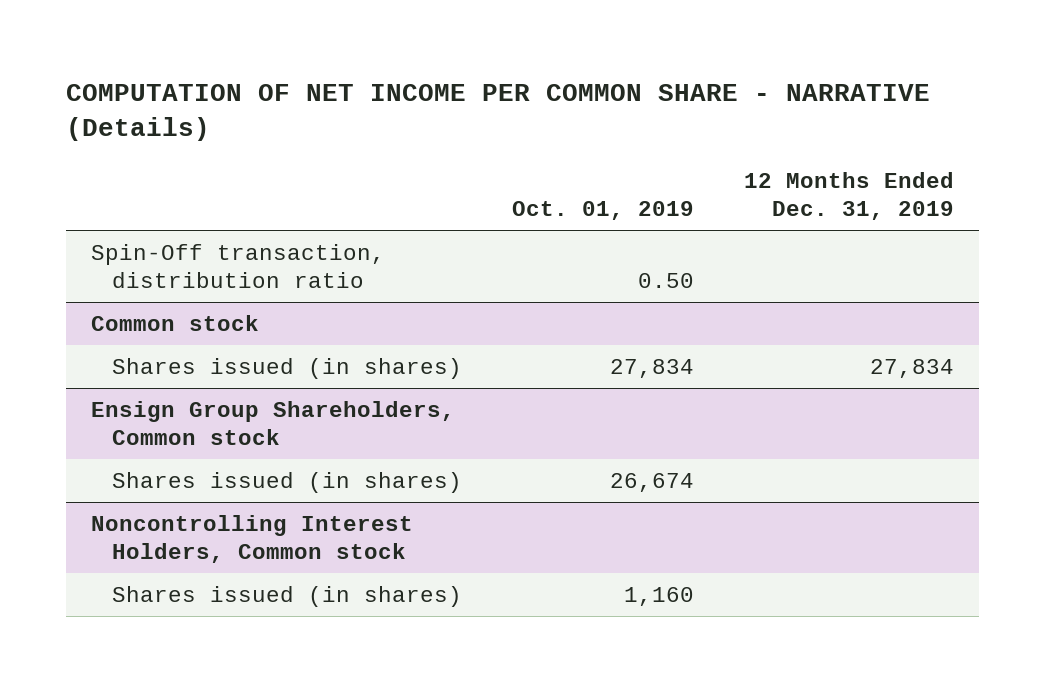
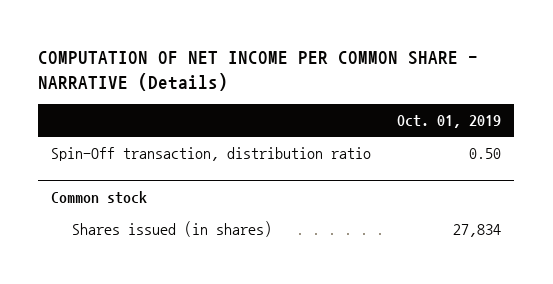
- | Oct. 01, 2019 | 12 Months Ended Dec. 31, 2019
+ | Oct. 01, 2019
- Ensign Group Shareholders, Common stock
- Shares issued (in shares) | 26,674 |
- Noncontrolling Interest Holders, Common stock
- Shares issued (in shares) | 1,160 |

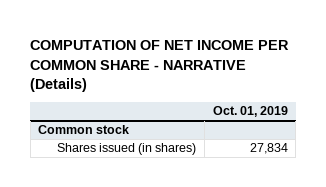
- Spin-Off transaction, distribution ratio | 0.50

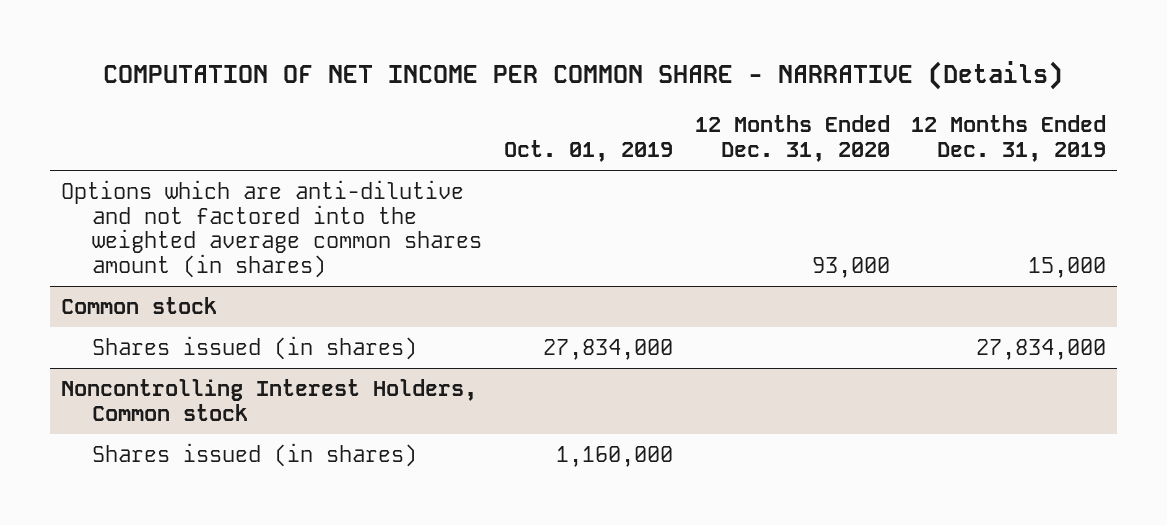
- | Oct. 01, 2019
+ | Oct. 01, 2019 | 12 Months Ended Dec. 31, 2020 | 12 Months Ended Dec. 31, 2019
+ Options which are anti-dilutive and not factored into the weighted average common shares amount (in shares) | | 93,000 | 15,000
@ Common stock
- Shares issued (in shares) | 27,834
+ Shares issued (in shares) | 27,834,000 | | 27,834,000
+ Noncontrolling Interest Holders, Common stock
+ Shares issued (in shares) | 1,160,000 | |

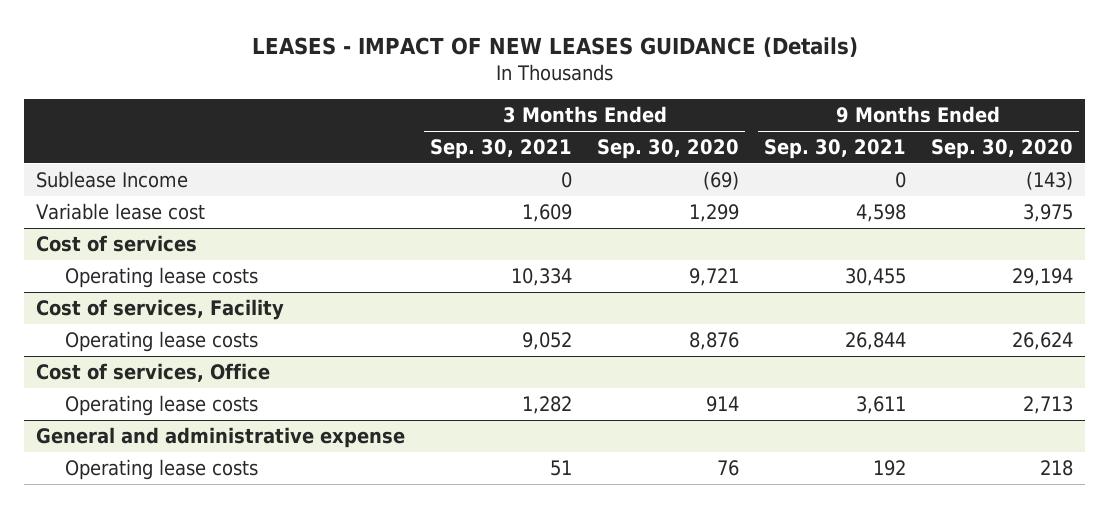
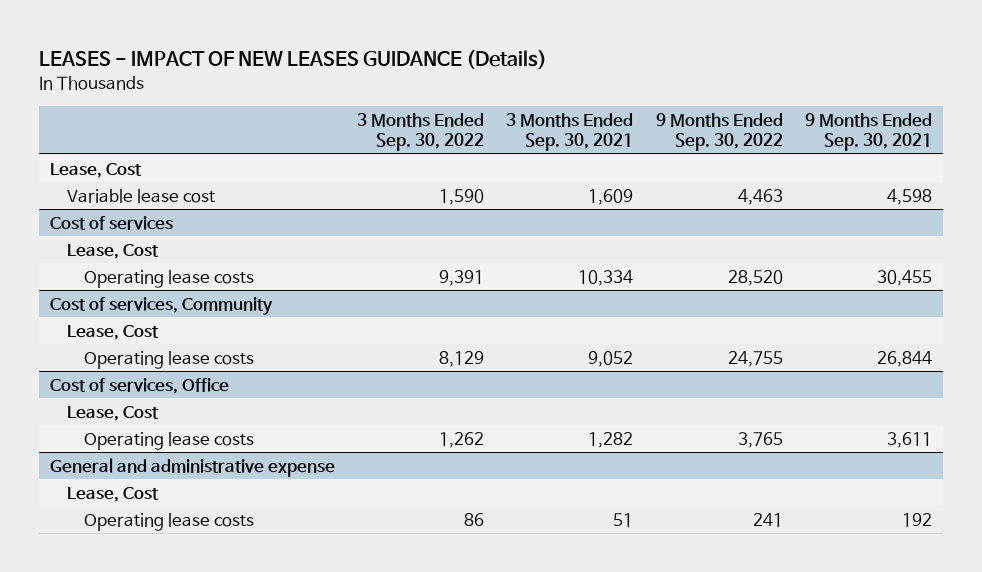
- | 3 Months Ended Sep. 30, 2021 | 3 Months Ended Sep. 30, 2020 | 9 Months Ended Sep. 30, 2021 | 9 Months Ended Sep. 30, 2020
+ | 3 Months Ended Sep. 30, 2022 | 3 Months Ended Sep. 30, 2021 | 9 Months Ended Sep. 30, 2022 | 9 Months Ended Sep. 30, 2021
- Sublease Income | 0 | (69) | 0 | (143)
+ Lease, Cost
@ Cost of services
+ Lease, Cost
- Cost of services, Facility
+ Cost of services, Community
+ Lease, Cost
@ Cost of services, Office
+ Lease, Cost
@ General and administrative expense
+ Lease, Cost

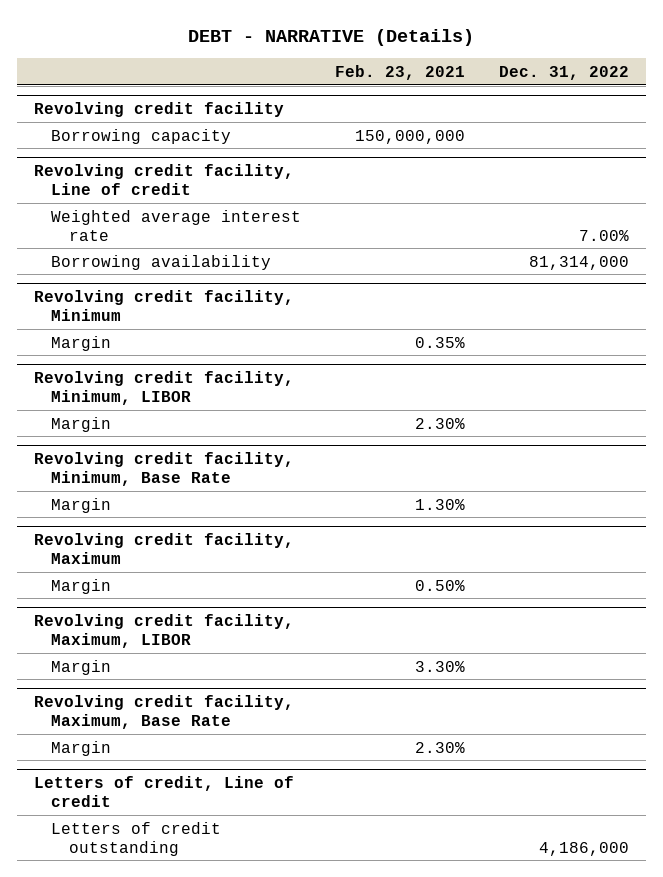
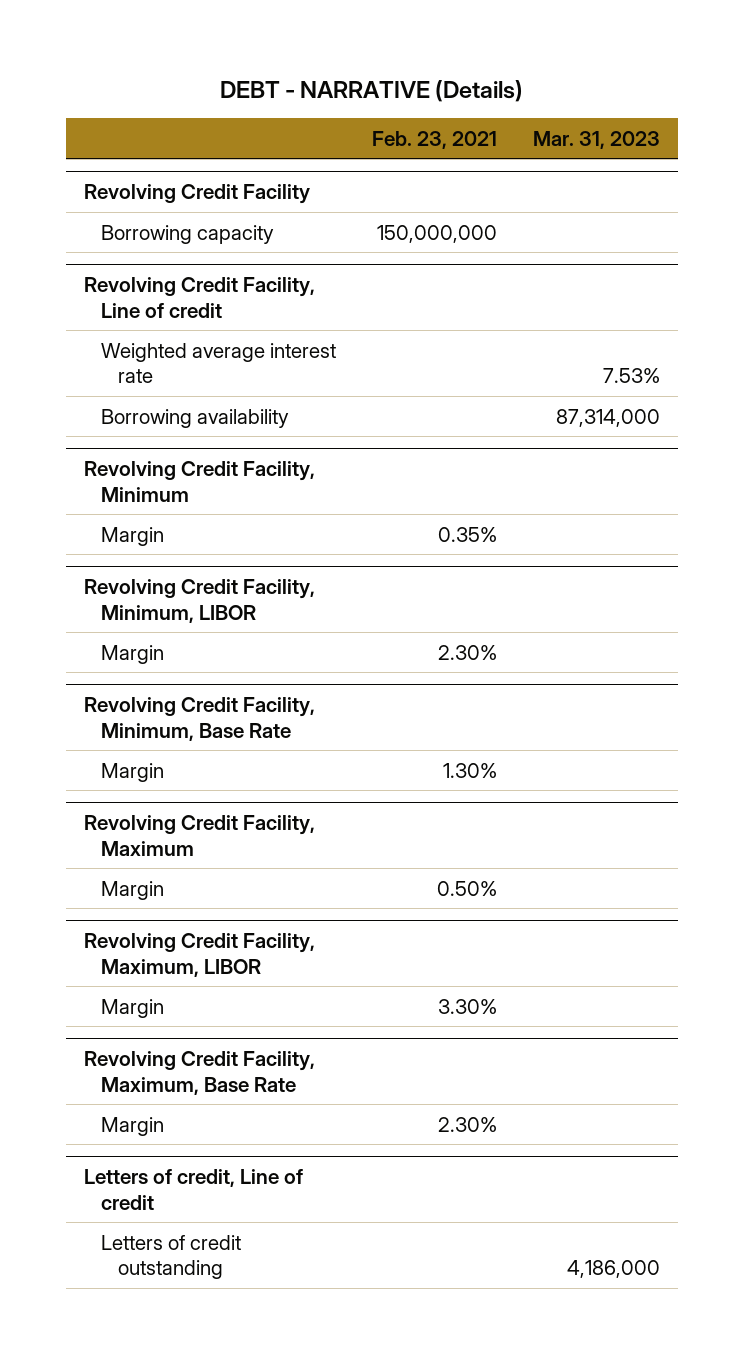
- | Feb. 23, 2021 | Dec. 31, 2022
+ | Feb. 23, 2021 | Mar. 31, 2023
- Revolving credit facility
+ Revolving Credit Facility
- Revolving credit facility, Line of credit
+ Revolving Credit Facility, Line of credit
- Revolving credit facility, Minimum
+ Revolving Credit Facility, Minimum
- Revolving credit facility, Minimum, LIBOR
+ Revolving Credit Facility, Minimum, LIBOR
- Revolving credit facility, Minimum, Base Rate
+ Revolving Credit Facility, Minimum, Base Rate
- Revolving credit facility, Maximum
+ Revolving Credit Facility, Maximum
- Revolving credit facility, Maximum, LIBOR
+ Revolving Credit Facility, Maximum, LIBOR
- Revolving credit facility, Maximum, Base Rate
+ Revolving Credit Facility, Maximum, Base Rate

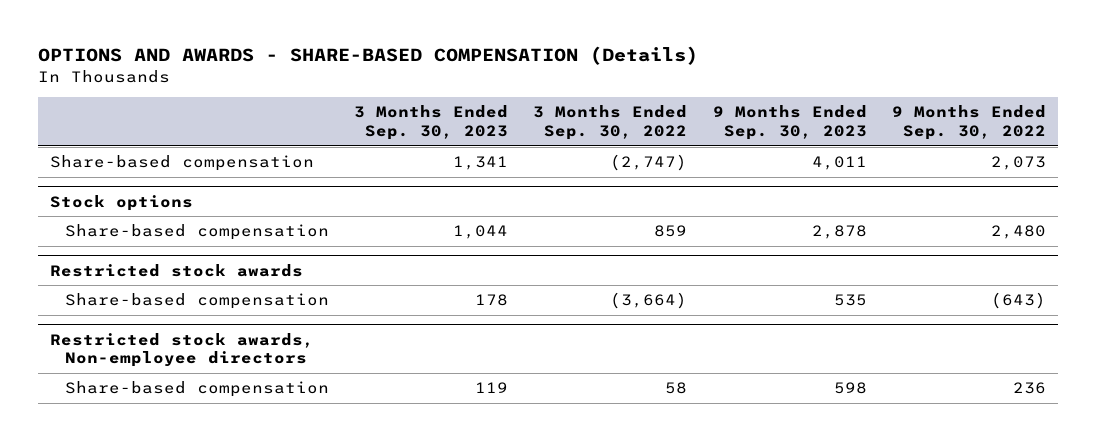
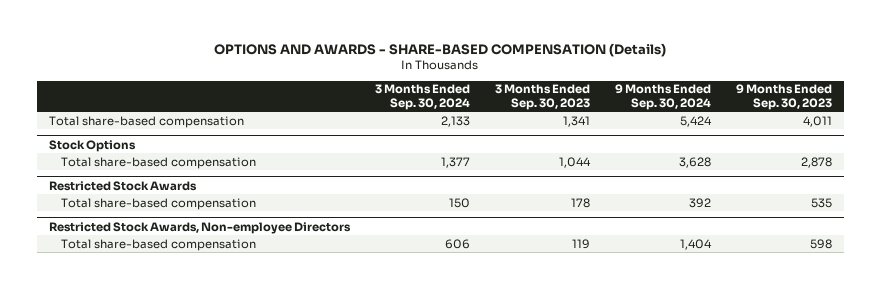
- | 3 Months Ended Sep. 30, 2023 | 3 Months Ended Sep. 30, 2022 | 9 Months Ended Sep. 30, 2023 | 9 Months Ended Sep. 30, 2022
+ | 3 Months Ended Sep. 30, 2024 | 3 Months Ended Sep. 30, 2023 | 9 Months Ended Sep. 30, 2024 | 9 Months Ended Sep. 30, 2023
- Share-based compensation | 1,341 | (2,747) | 4,011 | 2,073
- Stock options
- Share-based compensation | 1,044 | 859 | 2,878 | 2,480
- Restricted stock awards
- Share-based compensation | 178 | (3,664) | 535 | (643)
- Restricted stock awards, Non-employee directors
- Share-based compensation | 119 | 58 | 598 | 236
+ Total share-based compensation | 2,133 | 1,341 | 5,424 | 4,011
+ Stock Options
+ Total share-based compensation | 1,377 | 1,044 | 3,628 | 2,878
+ Restricted Stock Awards
+ Total share-based compensation | 150 | 178 | 392 | 535
+ Restricted Stock Awards, Non-employee Directors
+ Total share-based compensation | 606 | 119 | 1,404 | 598

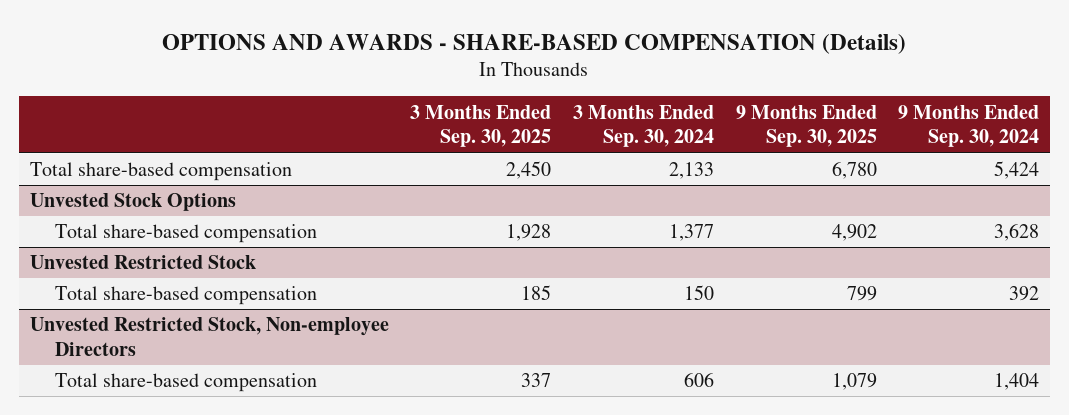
- | 3 Months Ended Sep. 30, 2024 | 3 Months Ended Sep. 30, 2023 | 9 Months Ended Sep. 30, 2024 | 9 Months Ended Sep. 30, 2023
+ | 3 Months Ended Sep. 30, 2025 | 3 Months Ended Sep. 30, 2024 | 9 Months Ended Sep. 30, 2025 | 9 Months Ended Sep. 30, 2024
- Stock Options
+ Unvested Stock Options
- Restricted Stock Awards
+ Unvested Restricted Stock
- Restricted Stock Awards, Non-employee Directors
+ Unvested Restricted Stock, Non-employee Directors

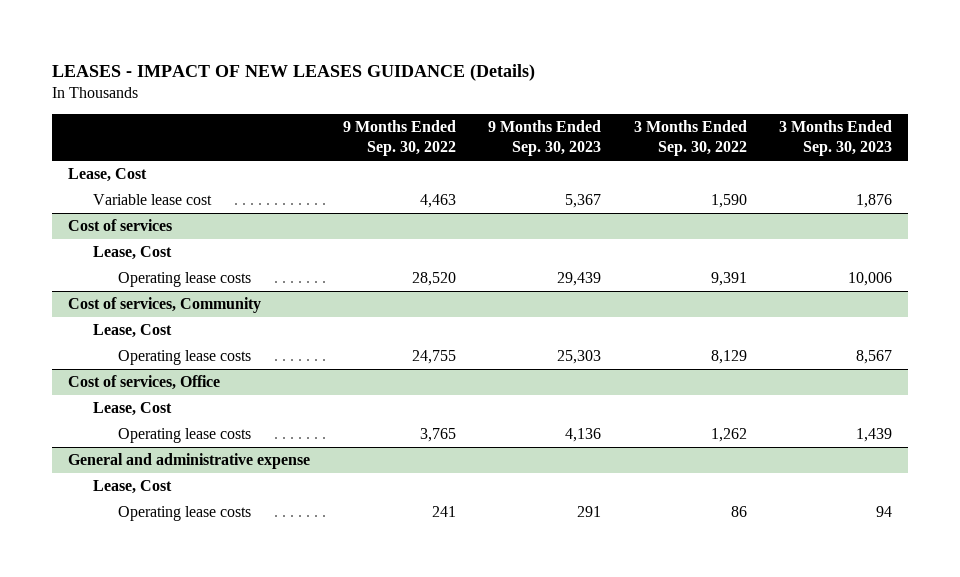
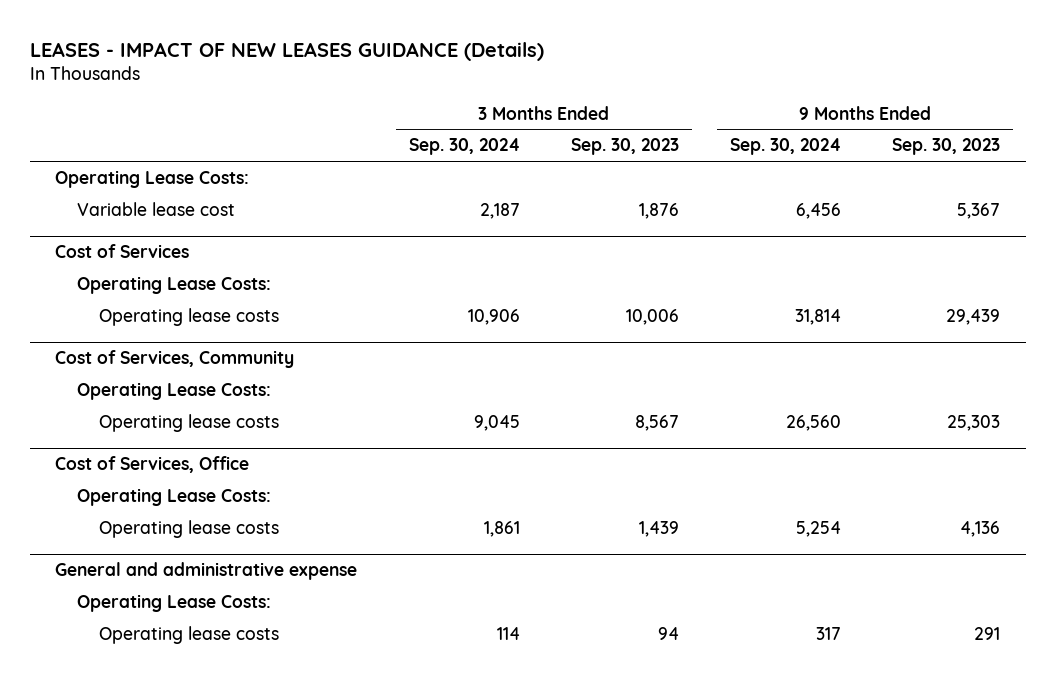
- | 9 Months Ended Sep. 30, 2022 | 9 Months Ended Sep. 30, 2023 | 3 Months Ended Sep. 30, 2022 | 3 Months Ended Sep. 30, 2023
+ | 3 Months Ended Sep. 30, 2024 | 3 Months Ended Sep. 30, 2023 | 9 Months Ended Sep. 30, 2024 | 9 Months Ended Sep. 30, 2023
- Lease, Cost
+ Operating Lease Costs:
- Cost of services
- Lease, Cost
+ Cost of Services
+ Operating Lease Costs:
- Cost of services, Community
- Lease, Cost
+ Cost of Services, Community
+ Operating Lease Costs:
- Cost of services, Office
- Lease, Cost
+ Cost of Services, Office
+ Operating Lease Costs:
@ General and administrative expense
- Lease, Cost
+ Operating Lease Costs:

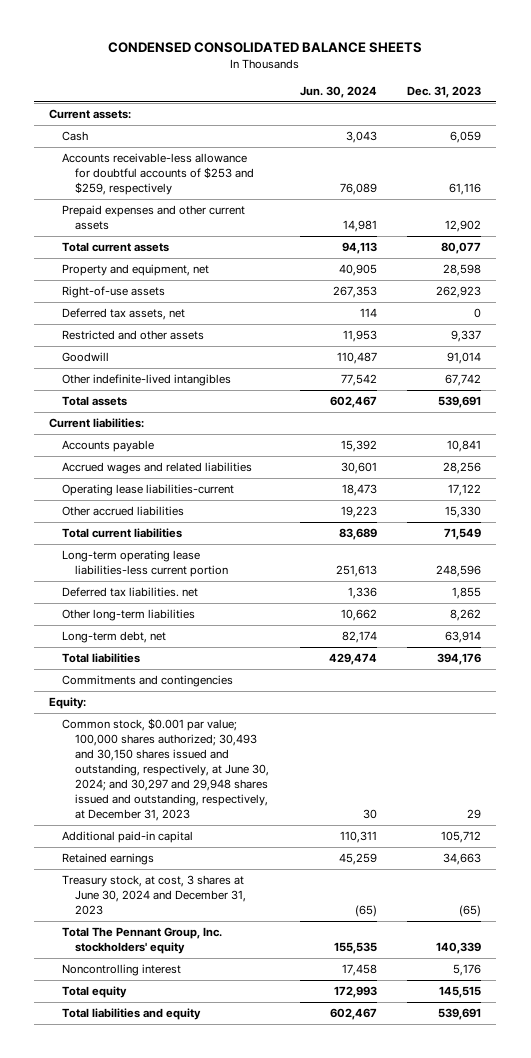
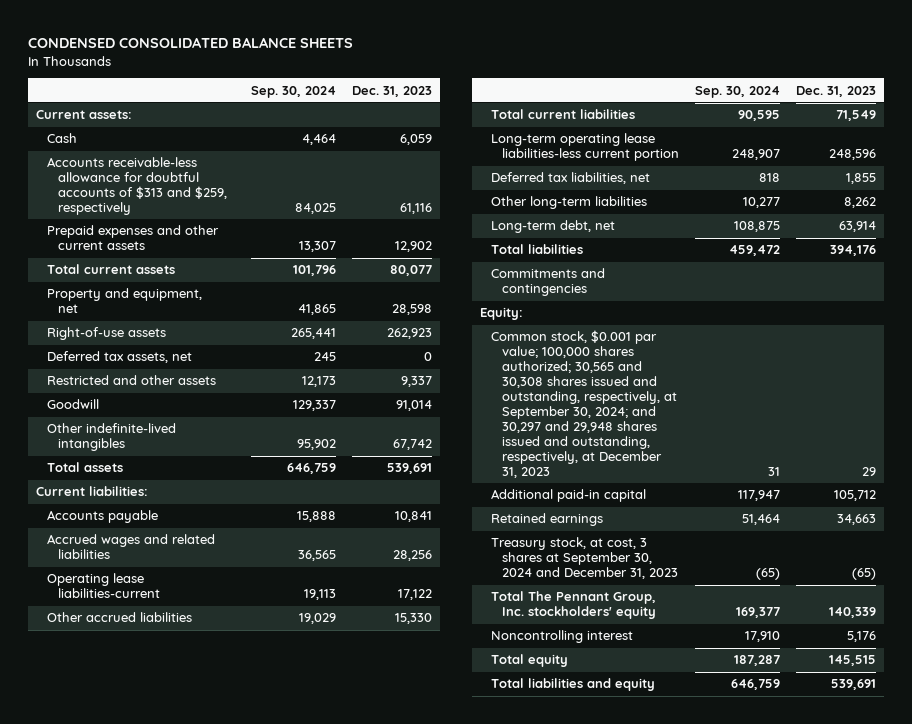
- | Jun. 30, 2024 | Dec. 31, 2023
+ | Sep. 30, 2024 | Dec. 31, 2023
- Accounts receivable-less allowance for doubtful accounts of $253 and $259, respectively | 76,089 | 61,116
+ Accounts receivable-less allowance for doubtful accounts of $313 and $259, respectively | 84,025 | 61,116
- Deferred tax liabilities. net | 1,336 | 1,855
+ Deferred tax liabilities, net | 818 | 1,855
- Common stock, $0.001 par value; 100,000 shares authorized; 30,493 and 30,150 shares issued and outstanding, respectively, at June 30, 2024; and 30,297 and 29,948 shares issued and outstanding, respectively, at December 31, 2023 | 30 | 29
+ Common stock, $0.001 par value; 100,000 shares authorized; 30,565 and 30,308 shares issued and outstanding, respectively, at September 30, 2024; and 30,297 and 29,948 shares issued and outstanding, respectively, at December 31, 2023 | 31 | 29
- Treasury stock, at cost, 3 shares at June 30, 2024 and December 31, 2023 | (65) | (65)
+ Treasury stock, at cost, 3 shares at September 30, 2024 and December 31, 2023 | (65) | (65)

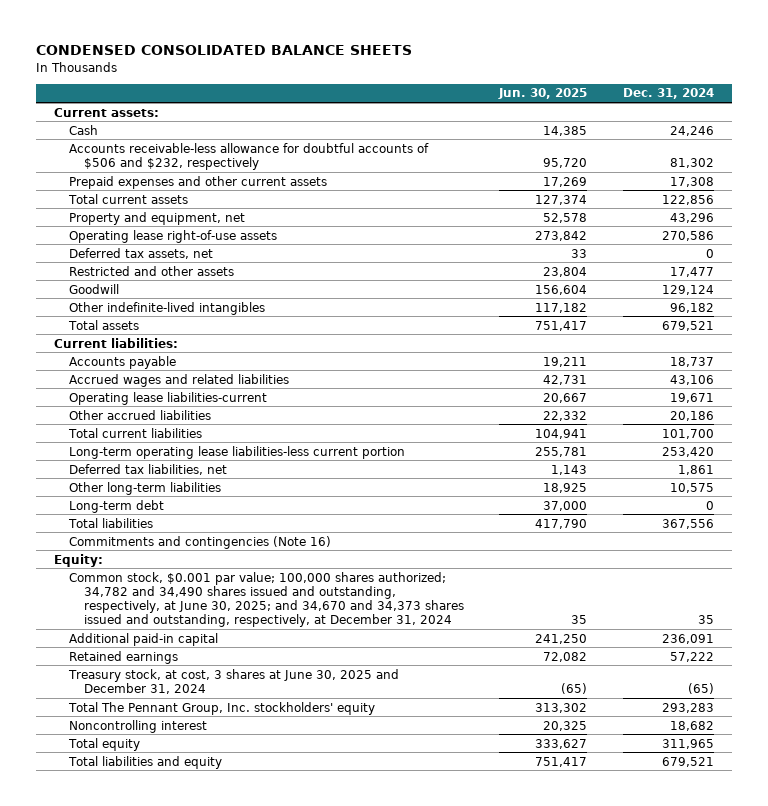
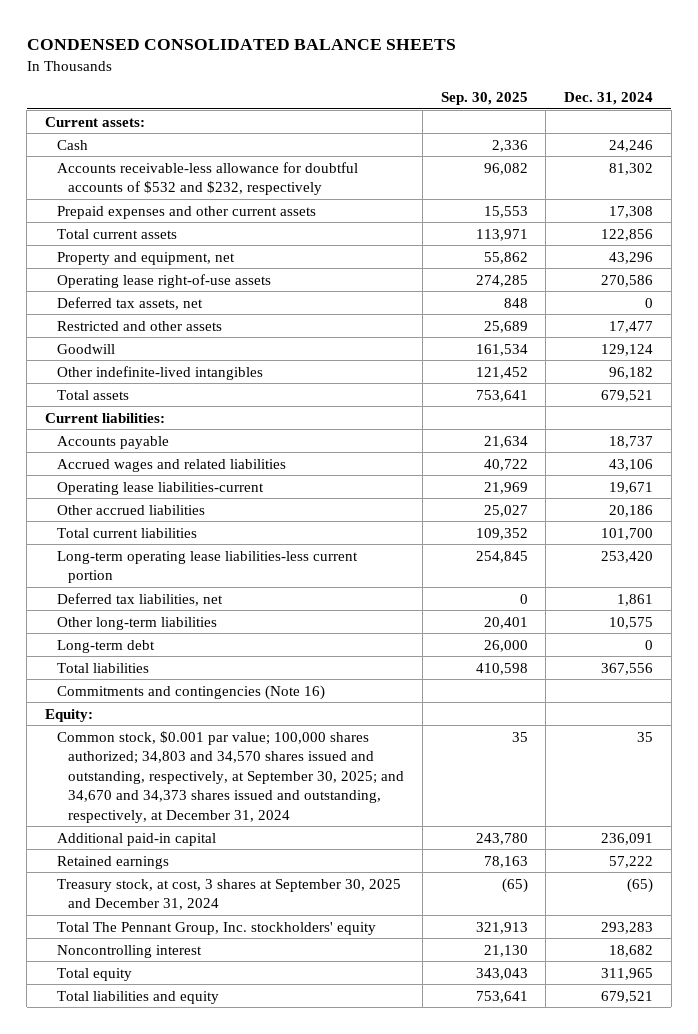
- | Jun. 30, 2025 | Dec. 31, 2024
+ | Sep. 30, 2025 | Dec. 31, 2024
- Accounts receivable-less allowance for doubtful accounts of $506 and $232, respectively | 95,720 | 81,302
+ Accounts receivable-less allowance for doubtful accounts of $532 and $232, respectively | 96,082 | 81,302
- Common stock, $0.001 par value; 100,000 shares authorized; 34,782 and 34,490 shares issued and outstanding, respectively, at June 30, 2025; and 34,670 and 34,373 shares issued and outstanding, respectively, at December 31, 2024 | 35 | 35
+ Common stock, $0.001 par value; 100,000 shares authorized; 34,803 and 34,570 shares issued and outstanding, respectively, at September 30, 2025; and 34,670 and 34,373 shares issued and outstanding, respectively, at December 31, 2024 | 35 | 35
- Treasury stock, at cost, 3 shares at June 30, 2025 and December 31, 2024 | (65) | (65)
+ Treasury stock, at cost, 3 shares at September 30, 2025 and December 31, 2024 | (65) | (65)

